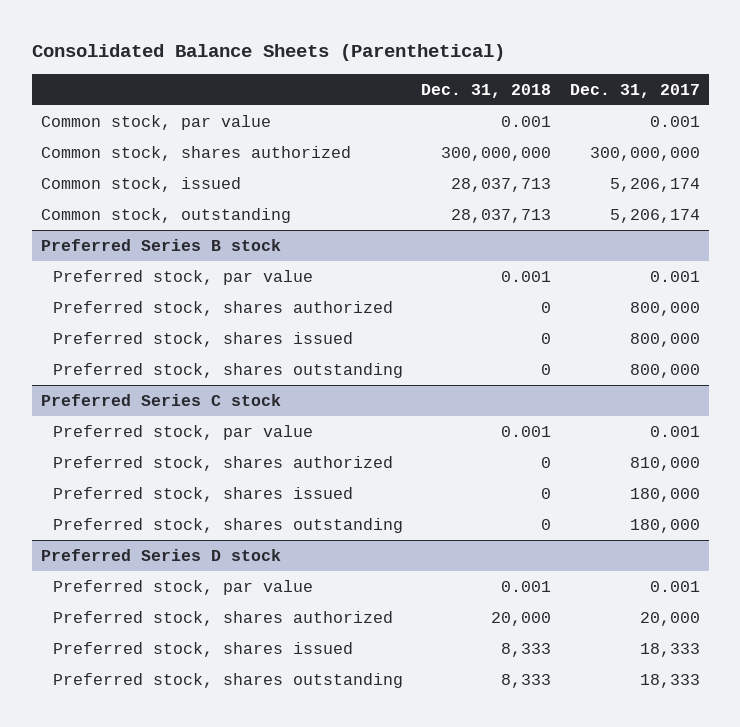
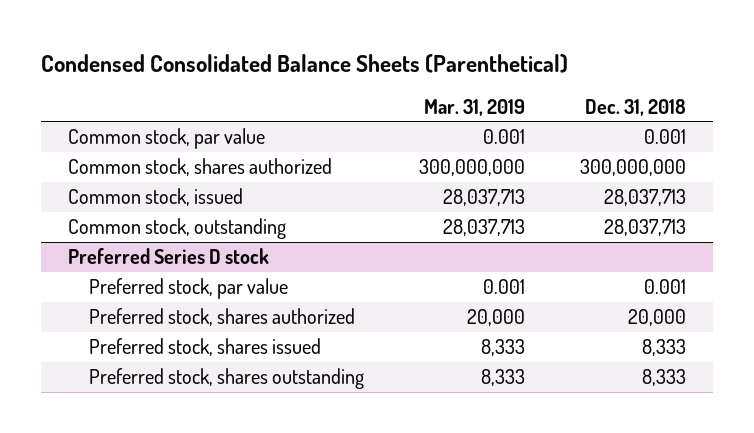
- Consolidated Balance Sheets (Parenthetical)
+ Condensed Consolidated Balance Sheets (Parenthetical)
- | Dec. 31, 2018 | Dec. 31, 2017
+ | Mar. 31, 2019 | Dec. 31, 2018
- Preferred Series B stock
- Preferred stock, par value | 0.001 | 0.001
- Preferred stock, shares authorized | 0 | 800,000
- Preferred stock, shares issued | 0 | 800,000
- Preferred stock, shares outstanding | 0 | 800,000
- Preferred Series C stock
- Preferred stock, par value | 0.001 | 0.001
- Preferred stock, shares authorized | 0 | 810,000
- Preferred stock, shares issued | 0 | 180,000
- Preferred stock, shares outstanding | 0 | 180,000

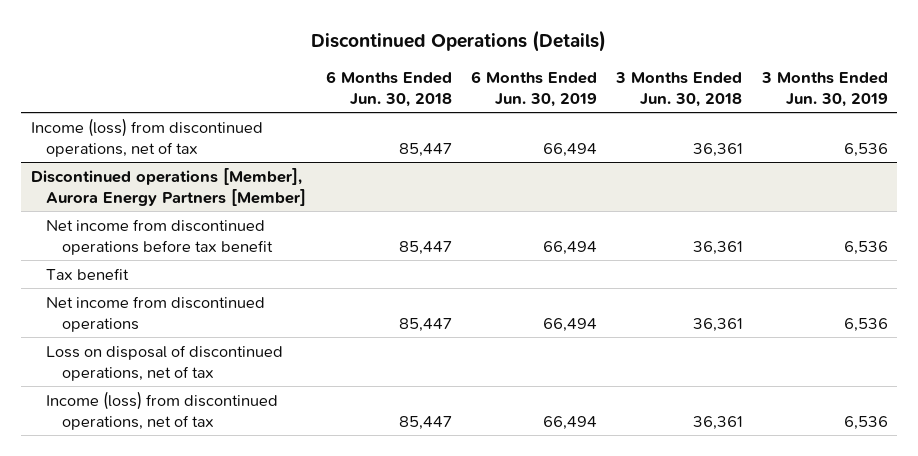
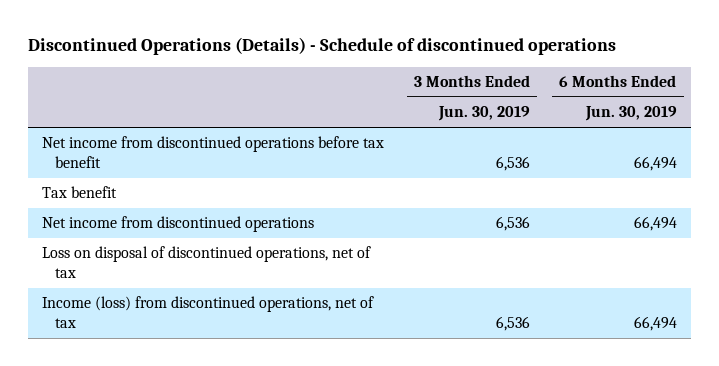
- Discontinued Operations (Details)
+ Discontinued Operations (Details) - Schedule of discontinued operations
- | 6 Months Ended Jun. 30, 2018 | 6 Months Ended Jun. 30, 2019 | 3 Months Ended Jun. 30, 2018 | 3 Months Ended Jun. 30, 2019
+ | 3 Months Ended Jun. 30, 2019 | 6 Months Ended Jun. 30, 2019
- Income (loss) from discontinued operations, net of tax | 85,447 | 66,494 | 36,361 | 6,536
- Discontinued operations [Member], Aurora Energy Partners [Member]

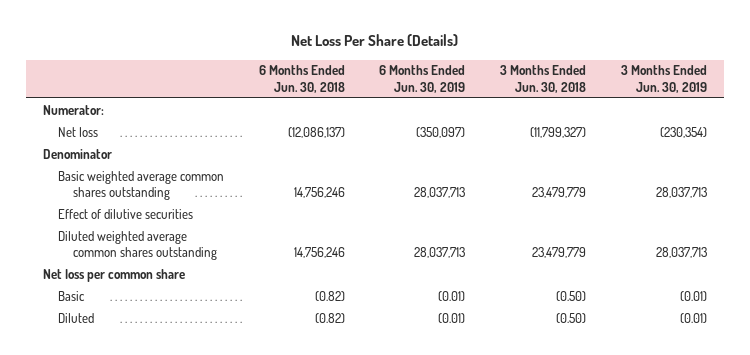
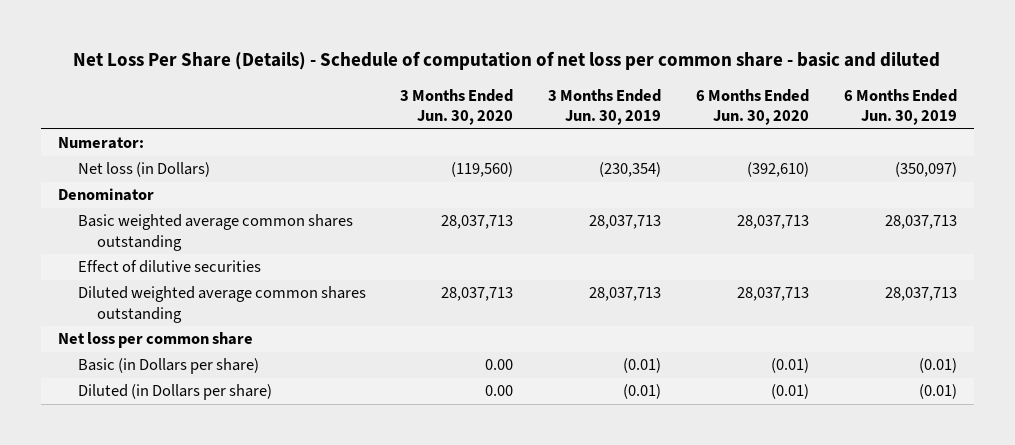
- Net Loss Per Share (Details)
+ Net Loss Per Share (Details) - Schedule of computation of net loss per common share - basic and diluted
- | 6 Months Ended Jun. 30, 2018 | 6 Months Ended Jun. 30, 2019 | 3 Months Ended Jun. 30, 2018 | 3 Months Ended Jun. 30, 2019
+ | 3 Months Ended Jun. 30, 2020 | 3 Months Ended Jun. 30, 2019 | 6 Months Ended Jun. 30, 2020 | 6 Months Ended Jun. 30, 2019
- Net loss | (12,086,137) | (350,097) | (11,799,327) | (230,354)
+ Net loss (in Dollars) | (119,560) | (230,354) | (392,610) | (350,097)
- Basic | (0.82) | (0.01) | (0.50) | (0.01)
- Diluted | (0.82) | (0.01) | (0.50) | (0.01)
+ Basic (in Dollars per share) | 0.00 | (0.01) | (0.01) | (0.01)
+ Diluted (in Dollars per share) | 0.00 | (0.01) | (0.01) | (0.01)

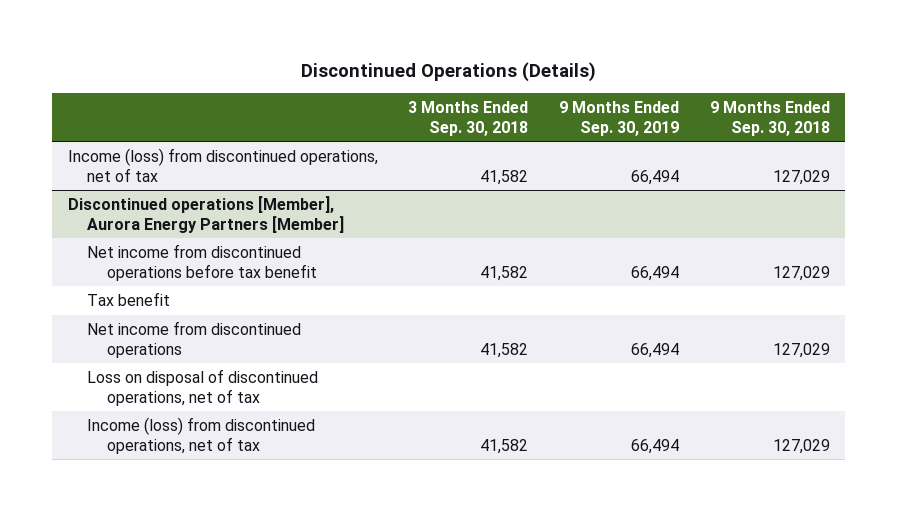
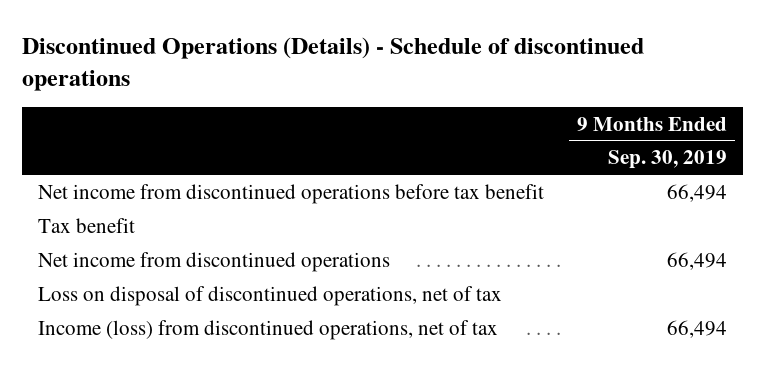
- Discontinued Operations (Details)
+ Discontinued Operations (Details) - Schedule of discontinued operations
- | 3 Months Ended Sep. 30, 2018 | 9 Months Ended Sep. 30, 2019 | 9 Months Ended Sep. 30, 2018
+ | 9 Months Ended Sep. 30, 2019
- Income (loss) from discontinued operations, net of tax | 41,582 | 66,494 | 127,029
- Discontinued operations [Member], Aurora Energy Partners [Member]

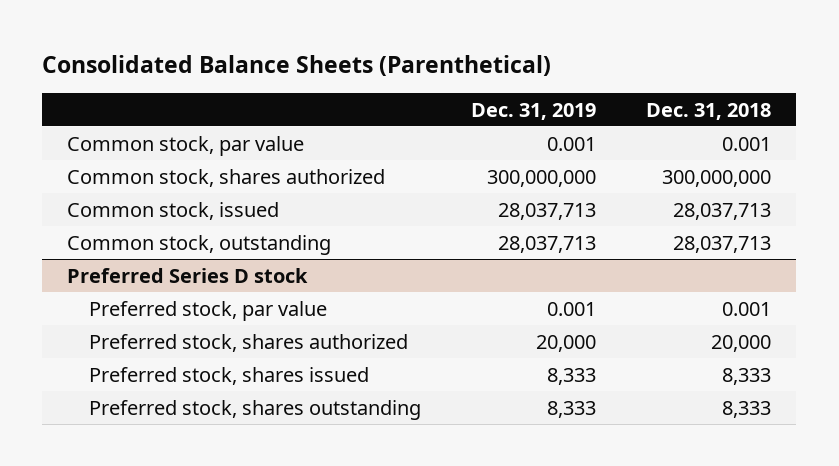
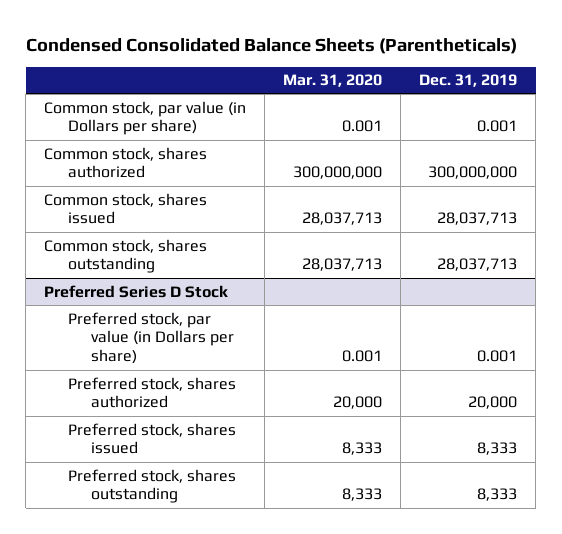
- Consolidated Balance Sheets (Parenthetical)
+ Condensed Consolidated Balance Sheets (Parentheticals)
- | Dec. 31, 2019 | Dec. 31, 2018
+ | Mar. 31, 2020 | Dec. 31, 2019
- Common stock, par value | 0.001 | 0.001
+ Common stock, par value (in Dollars per share) | 0.001 | 0.001
- Common stock, issued | 28,037,713 | 28,037,713
- Common stock, outstanding | 28,037,713 | 28,037,713
- Preferred Series D stock
- Preferred stock, par value | 0.001 | 0.001
+ Common stock, shares issued | 28,037,713 | 28,037,713
+ Common stock, shares outstanding | 28,037,713 | 28,037,713
+ Preferred Series D Stock
+ Preferred stock, par value (in Dollars per share) | 0.001 | 0.001

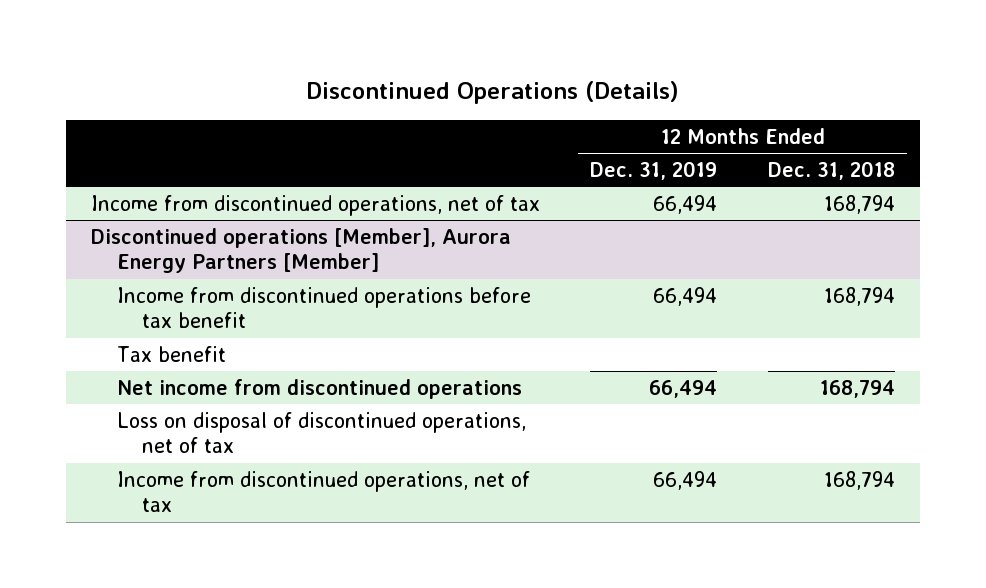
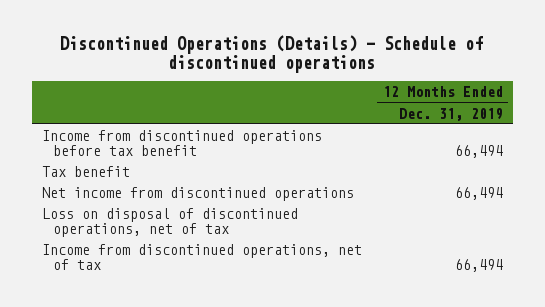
- Discontinued Operations (Details)
+ Discontinued Operations (Details) - Schedule of discontinued operations
- | 12 Months Ended Dec. 31, 2019 | 12 Months Ended Dec. 31, 2018
+ | 12 Months Ended Dec. 31, 2019
- Income from discontinued operations, net of tax | 66,494 | 168,794
- Discontinued operations [Member], Aurora Energy Partners [Member]

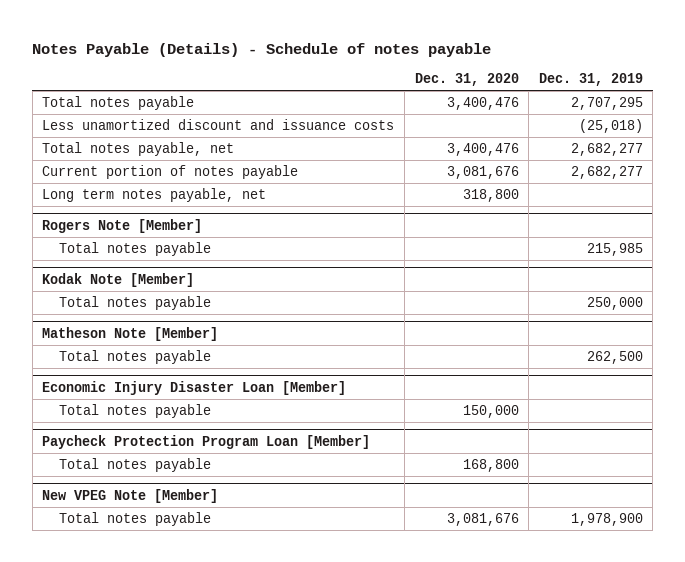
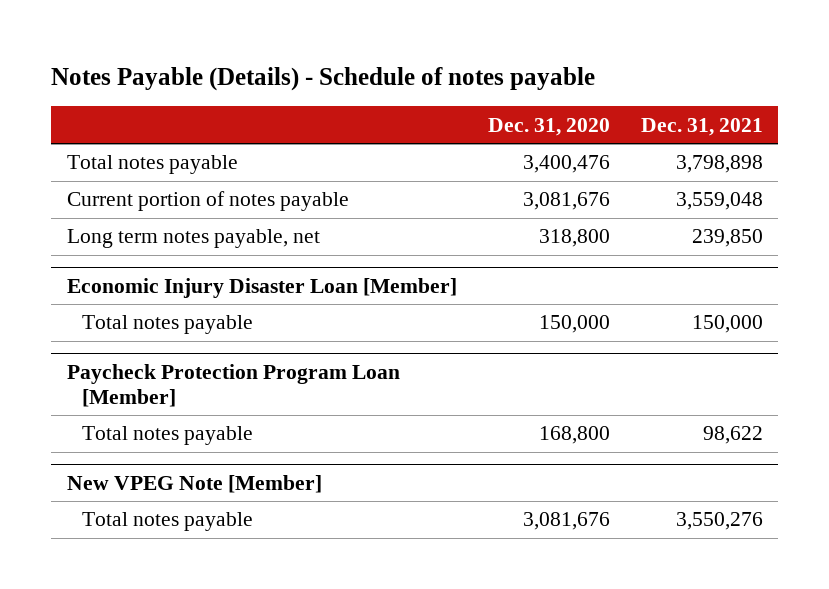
- | Dec. 31, 2020 | Dec. 31, 2019
+ | Dec. 31, 2020 | Dec. 31, 2021
- Less unamortized discount and issuance costs | | (25,018)
- Total notes payable, net | 3,400,476 | 2,682,277
- Rogers Note [Member]
- Total notes payable | | 215,985
- Kodak Note [Member]
- Total notes payable | | 250,000
- Matheson Note [Member]
- Total notes payable | | 262,500

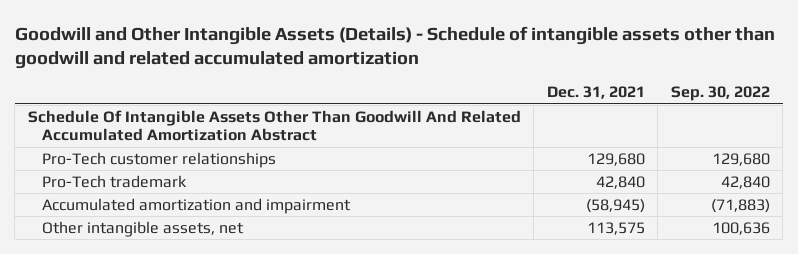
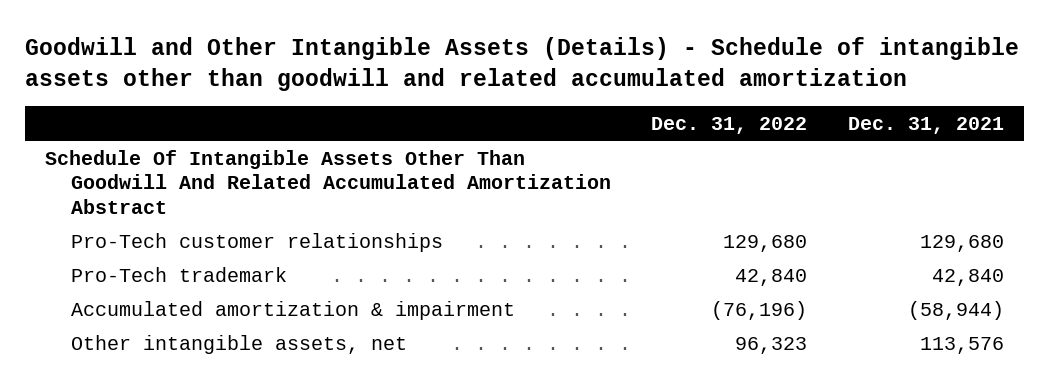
- | Dec. 31, 2021 | Sep. 30, 2022
+ | Dec. 31, 2022 | Dec. 31, 2021
- Accumulated amortization and impairment | (58,945) | (71,883)
- Other intangible assets, net | 113,575 | 100,636
+ Accumulated amortization & impairment | (76,196) | (58,944)
+ Other intangible assets, net | 96,323 | 113,576

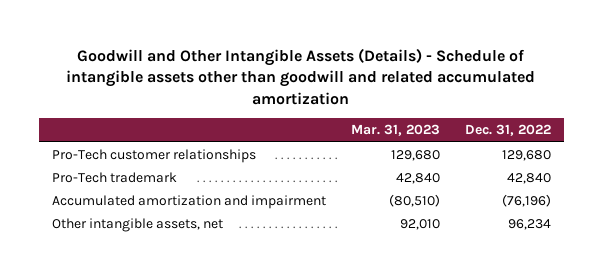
- | Dec. 31, 2022 | Dec. 31, 2021
+ | Mar. 31, 2023 | Dec. 31, 2022
- Schedule Of Intangible Assets Other Than Goodwill And Related Accumulated Amortization Abstract
- Accumulated amortization & impairment | (76,196) | (58,944)
- Other intangible assets, net | 96,323 | 113,576
+ Accumulated amortization and impairment | (80,510) | (76,196)
+ Other intangible assets, net | 92,010 | 96,234

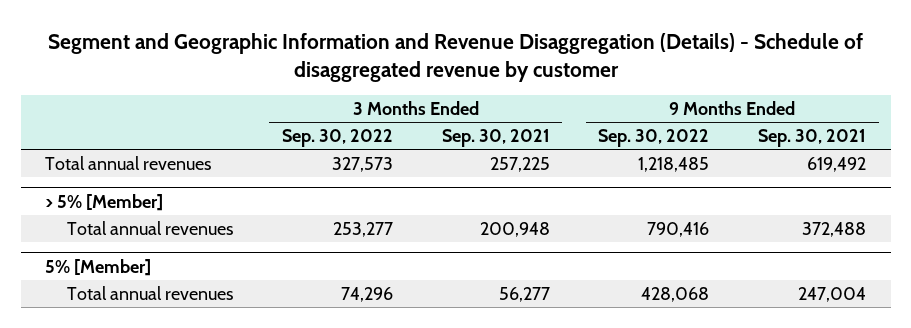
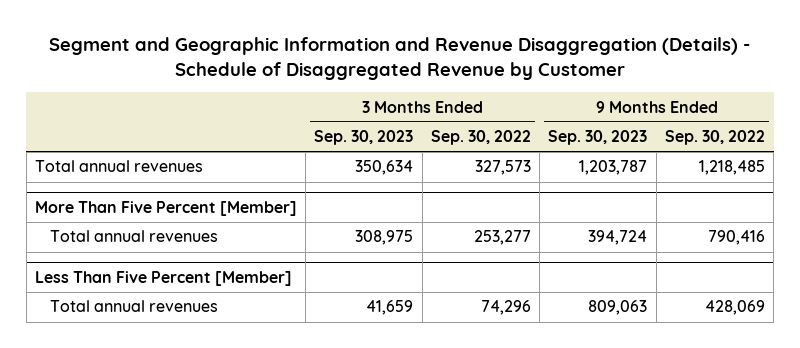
- Segment and Geographic Information and Revenue Disaggregation (Details) - Schedule of disaggregated revenue by customer
+ Segment and Geographic Information and Revenue Disaggregation (Details) - Schedule of Disaggregated Revenue by Customer
- | 3 Months Ended Sep. 30, 2022 | 3 Months Ended Sep. 30, 2021 | 9 Months Ended Sep. 30, 2022 | 9 Months Ended Sep. 30, 2021
+ | 3 Months Ended Sep. 30, 2023 | 3 Months Ended Sep. 30, 2022 | 9 Months Ended Sep. 30, 2023 | 9 Months Ended Sep. 30, 2022
- > 5% [Member]
+ More Than Five Percent [Member]
- 5% [Member]
- Total annual revenues | 74,296 | 56,277 | 428,068 | 247,004
+ Less Than Five Percent [Member]
+ Total annual revenues | 41,659 | 74,296 | 809,063 | 428,069

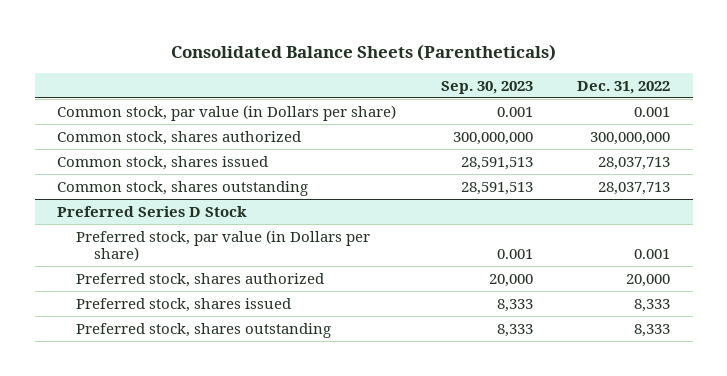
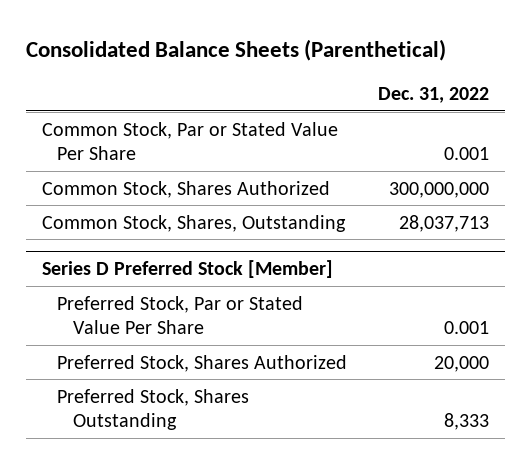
- Consolidated Balance Sheets (Parentheticals)
+ Consolidated Balance Sheets (Parenthetical)
- | Sep. 30, 2023 | Dec. 31, 2022
+ | Dec. 31, 2022
- Common stock, par value (in Dollars per share) | 0.001 | 0.001
- Common stock, shares authorized | 300,000,000 | 300,000,000
- Common stock, shares issued | 28,591,513 | 28,037,713
- Common stock, shares outstanding | 28,591,513 | 28,037,713
- Preferred Series D Stock
- Preferred stock, par value (in Dollars per share) | 0.001 | 0.001
- Preferred stock, shares authorized | 20,000 | 20,000
- Preferred stock, shares issued | 8,333 | 8,333
- Preferred stock, shares outstanding | 8,333 | 8,333
+ Common Stock, Par or Stated Value Per Share | 0.001
+ Common Stock, Shares Authorized | 300,000,000
+ Common Stock, Shares, Outstanding | 28,037,713
+ Series D Preferred Stock [Member]
+ Preferred Stock, Par or Stated Value Per Share | 0.001
+ Preferred Stock, Shares Authorized | 20,000
+ Preferred Stock, Shares Outstanding | 8,333

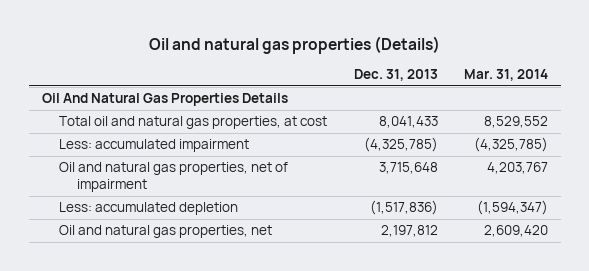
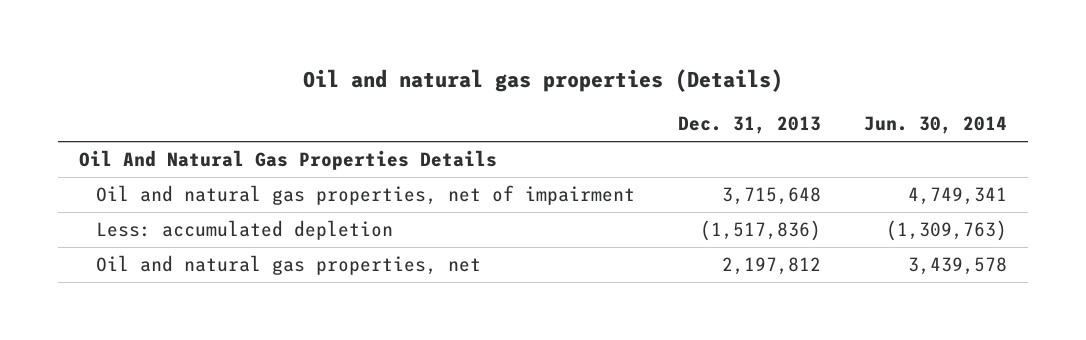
- | Dec. 31, 2013 | Mar. 31, 2014
+ | Dec. 31, 2013 | Jun. 30, 2014
- Total oil and natural gas properties, at cost | 8,041,433 | 8,529,552
- Less: accumulated impairment | (4,325,785) | (4,325,785)

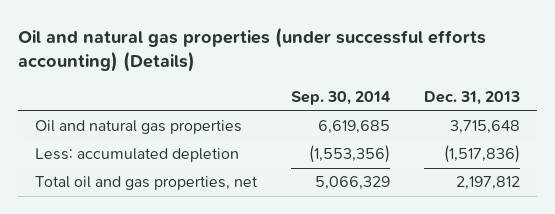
- Oil and natural gas properties (Details)
+ Oil and natural gas properties (under successful efforts accounting) (Details)
- | Dec. 31, 2013 | Jun. 30, 2014
+ | Sep. 30, 2014 | Dec. 31, 2013
- Oil And Natural Gas Properties Details
- Oil and natural gas properties, net of impairment | 3,715,648 | 4,749,341
+ Oil and natural gas properties | 6,619,685 | 3,715,648
- Oil and natural gas properties, net | 2,197,812 | 3,439,578
+ Total oil and gas properties, net | 5,066,329 | 2,197,812

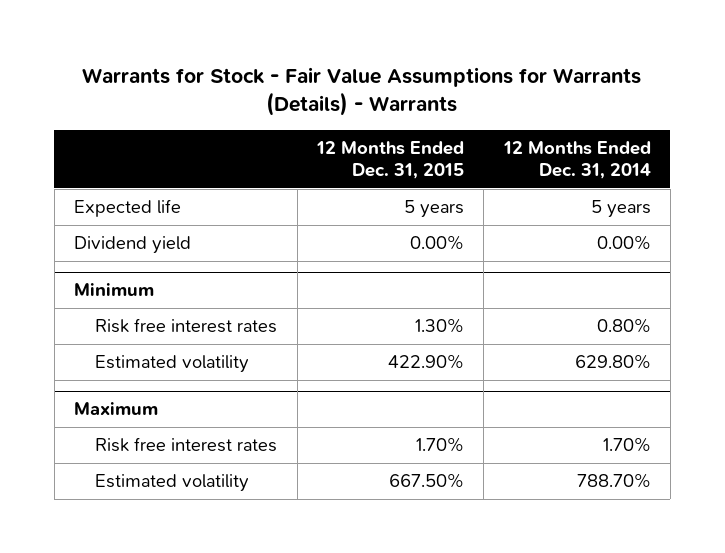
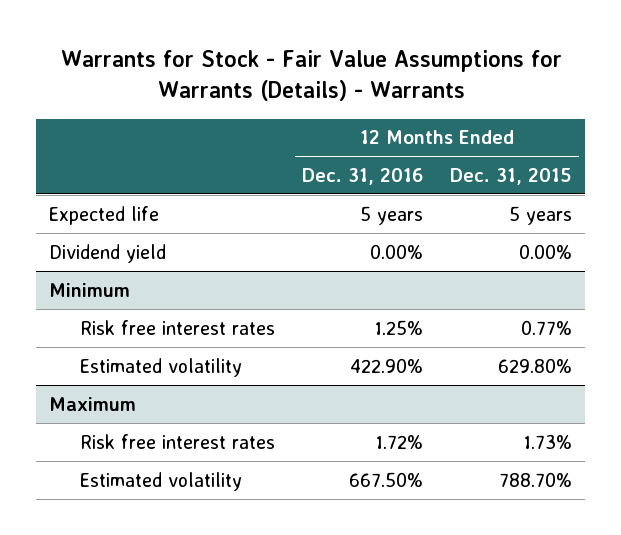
- | 12 Months Ended Dec. 31, 2015 | 12 Months Ended Dec. 31, 2014
+ | 12 Months Ended Dec. 31, 2016 | 12 Months Ended Dec. 31, 2015
@ Minimum
- Risk free interest rates | 1.30% | 0.80%
- Estimated volatility | 422.90% | 629.80%
+ Risk free interest rates | 1.25% | 0.77%
+ Estimated volatility | 422.90% | 629.80%
@ Maximum
- Risk free interest rates | 1.70% | 1.70%
- Estimated volatility | 667.50% | 788.70%
+ Risk free interest rates | 1.72% | 1.73%
+ Estimated volatility | 667.50% | 788.70%

